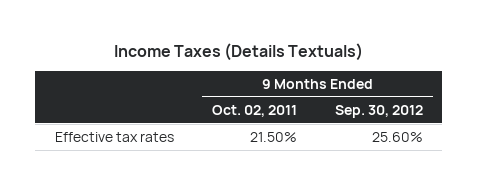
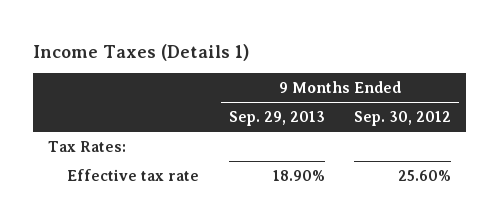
- Income Taxes (Details Textuals)
+ Income Taxes (Details 1)
- | 9 Months Ended Oct. 02, 2011 | 9 Months Ended Sep. 30, 2012
+ | 9 Months Ended Sep. 29, 2013 | 9 Months Ended Sep. 30, 2012
- Effective tax rates | 21.50% | 25.60%
+ Tax Rates:
+ Effective tax rate | 18.90% | 25.60%

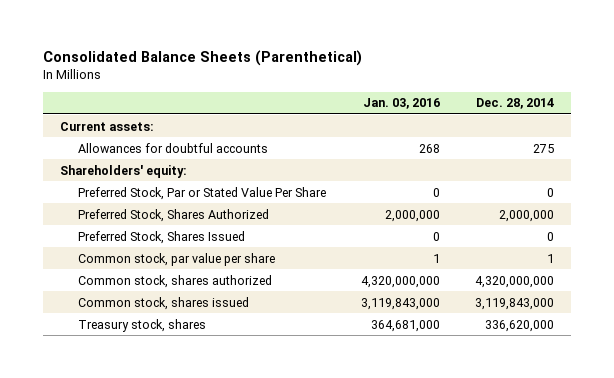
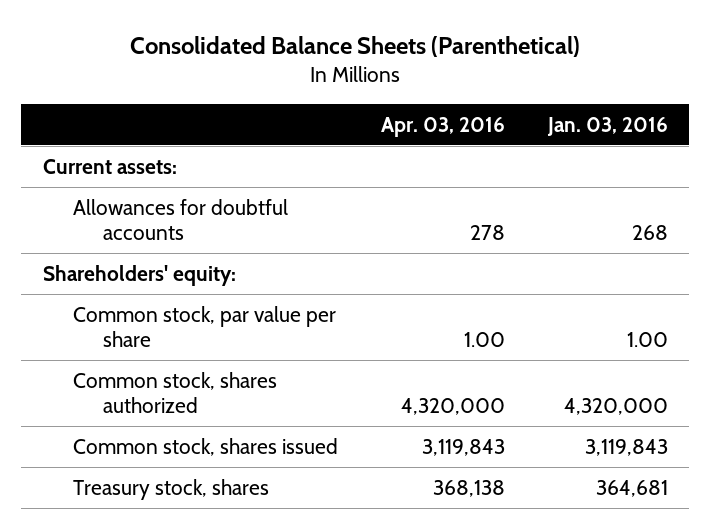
- | Jan. 03, 2016 | Dec. 28, 2014
+ | Apr. 03, 2016 | Jan. 03, 2016
- Preferred Stock, Par or Stated Value Per Share | 0 | 0
- Preferred Stock, Shares Authorized | 2,000,000 | 2,000,000
- Preferred Stock, Shares Issued | 0 | 0
- Common stock, par value per share | 1 | 1
- Common stock, shares authorized | 4,320,000,000 | 4,320,000,000
- Common stock, shares issued | 3,119,843,000 | 3,119,843,000
- Treasury stock, shares | 364,681,000 | 336,620,000
+ Common stock, par value per share | 1.00 | 1.00
+ Common stock, shares authorized | 4,320,000 | 4,320,000
+ Common stock, shares issued | 3,119,843 | 3,119,843
+ Treasury stock, shares | 368,138 | 364,681

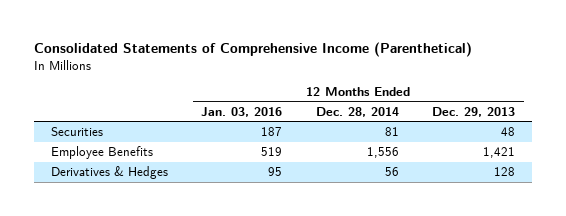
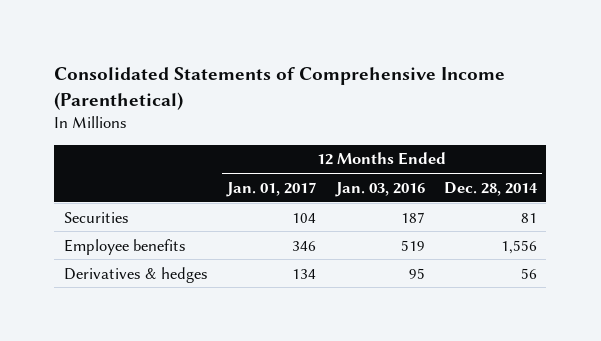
- | 12 Months Ended Jan. 03, 2016 | 12 Months Ended Dec. 28, 2014 | 12 Months Ended Dec. 29, 2013
+ | 12 Months Ended Jan. 01, 2017 | 12 Months Ended Jan. 03, 2016 | 12 Months Ended Dec. 28, 2014
- Employee Benefits | 519 | 1,556 | 1,421
- Derivatives & Hedges | 95 | 56 | 128
+ Employee benefits | 346 | 519 | 1,556
+ Derivatives & hedges | 134 | 95 | 56

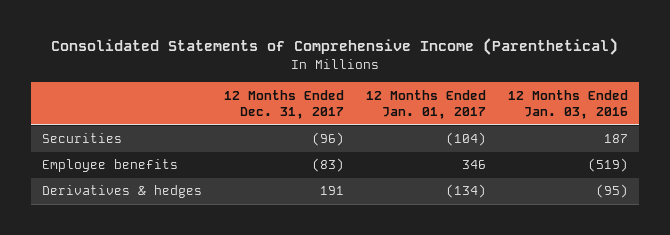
- | 12 Months Ended Jan. 01, 2017 | 12 Months Ended Jan. 03, 2016 | 12 Months Ended Dec. 28, 2014
+ | 12 Months Ended Dec. 31, 2017 | 12 Months Ended Jan. 01, 2017 | 12 Months Ended Jan. 03, 2016
- Securities | 104 | 187 | 81
- Employee benefits | 346 | 519 | 1,556
- Derivatives & hedges | 134 | 95 | 56
+ Securities | (96) | (104) | 187
+ Employee benefits | (83) | 346 | (519)
+ Derivatives & hedges | 191 | (134) | (95)

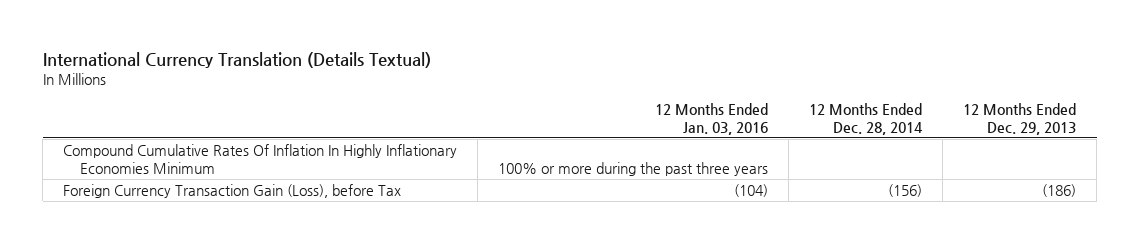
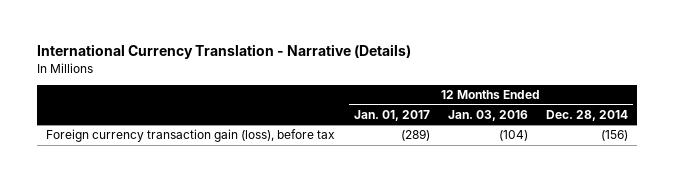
- International Currency Translation (Details Textual)
+ International Currency Translation - Narrative (Details)
- | 12 Months Ended Jan. 03, 2016 | 12 Months Ended Dec. 28, 2014 | 12 Months Ended Dec. 29, 2013
+ | 12 Months Ended Jan. 01, 2017 | 12 Months Ended Jan. 03, 2016 | 12 Months Ended Dec. 28, 2014
- Compound Cumulative Rates Of Inflation In Highly Inflationary Economies Minimum | 100% or more during the past three years | |
- Foreign Currency Transaction Gain (Loss), before Tax | (104) | (156) | (186)
+ Foreign currency transaction gain (loss), before tax | (289) | (104) | (156)

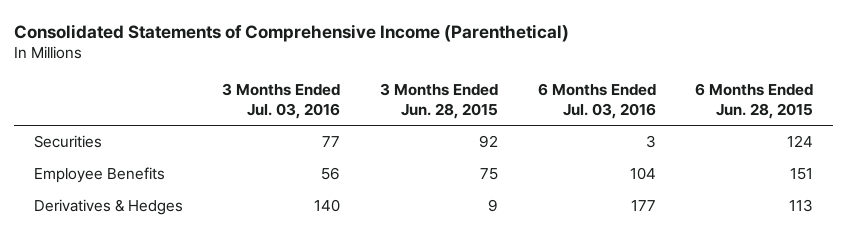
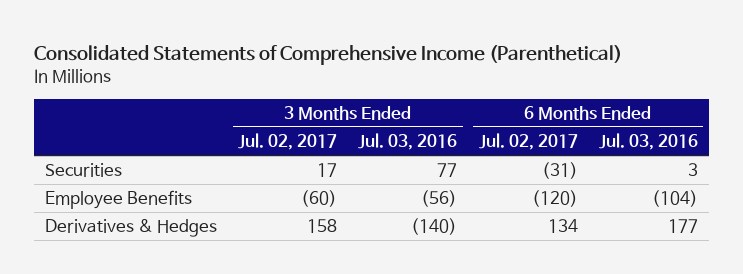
- | 3 Months Ended Jul. 03, 2016 | 3 Months Ended Jun. 28, 2015 | 6 Months Ended Jul. 03, 2016 | 6 Months Ended Jun. 28, 2015
+ | 3 Months Ended Jul. 02, 2017 | 3 Months Ended Jul. 03, 2016 | 6 Months Ended Jul. 02, 2017 | 6 Months Ended Jul. 03, 2016
- Employee Benefits | 56 | 75 | 104 | 151
- Derivatives & Hedges | 140 | 9 | 177 | 113
+ Employee Benefits | (60) | (56) | (120) | (104)
+ Derivatives & Hedges | 158 | (140) | 134 | 177

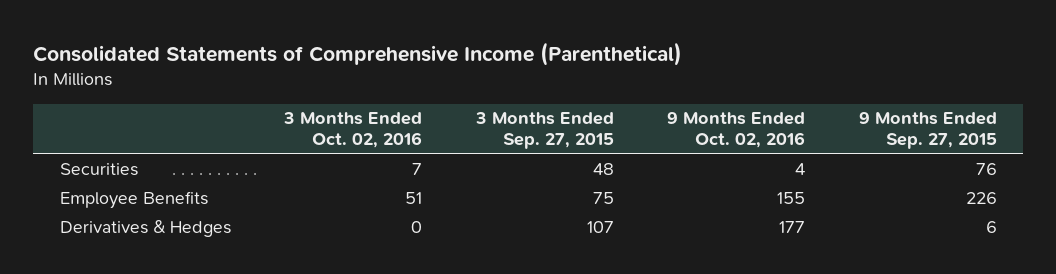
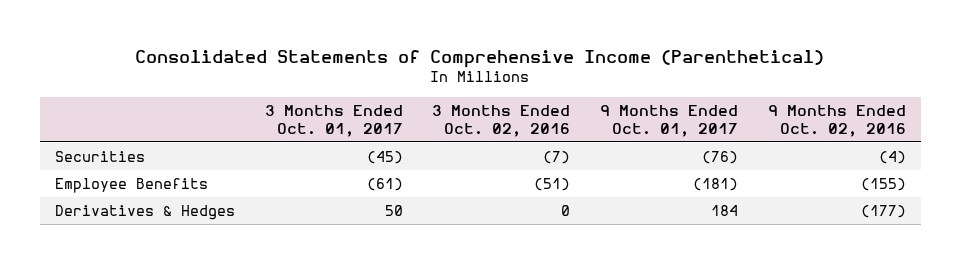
- | 3 Months Ended Oct. 02, 2016 | 3 Months Ended Sep. 27, 2015 | 9 Months Ended Oct. 02, 2016 | 9 Months Ended Sep. 27, 2015
+ | 3 Months Ended Oct. 01, 2017 | 3 Months Ended Oct. 02, 2016 | 9 Months Ended Oct. 01, 2017 | 9 Months Ended Oct. 02, 2016
- Securities | 7 | 48 | 4 | 76
- Employee Benefits | 51 | 75 | 155 | 226
- Derivatives & Hedges | 0 | 107 | 177 | 6
+ Securities | (45) | (7) | (76) | (4)
+ Employee Benefits | (61) | (51) | (181) | (155)
+ Derivatives & Hedges | 50 | 0 | 184 | (177)

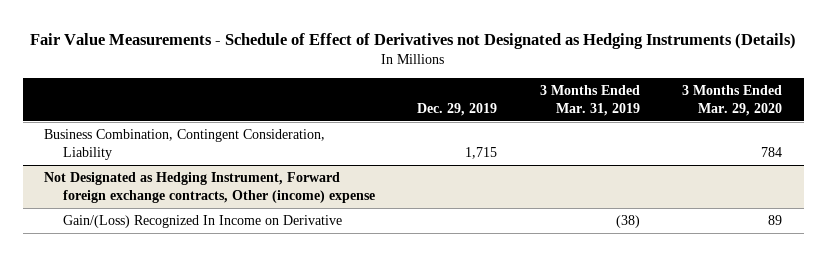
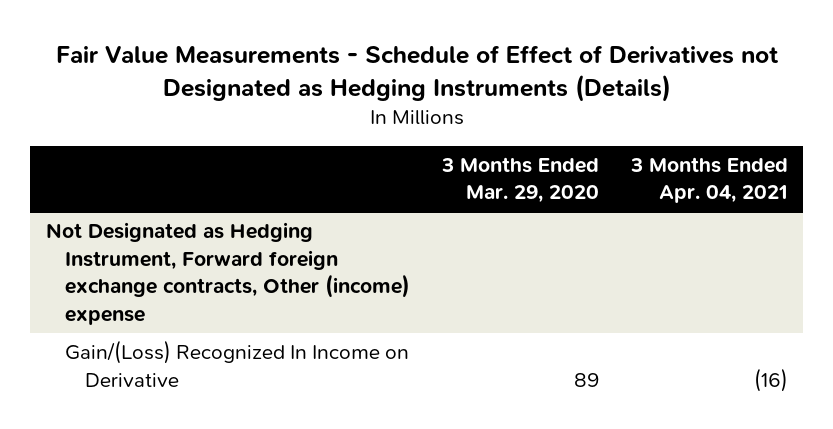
- | Dec. 29, 2019 | 3 Months Ended Mar. 31, 2019 | 3 Months Ended Mar. 29, 2020
+ | 3 Months Ended Mar. 29, 2020 | 3 Months Ended Apr. 04, 2021
- Business Combination, Contingent Consideration, Liability | 1,715 | | 784

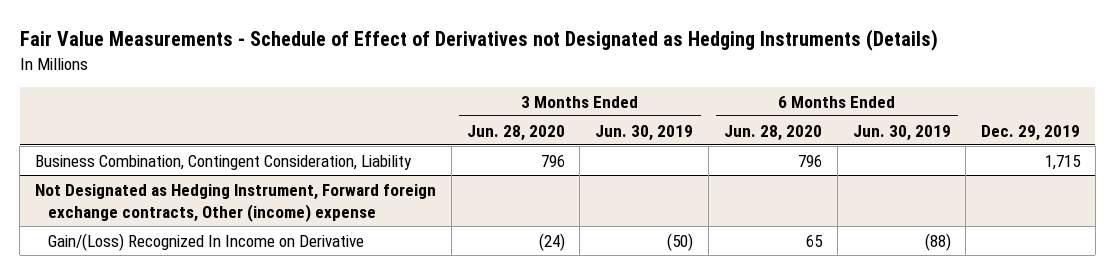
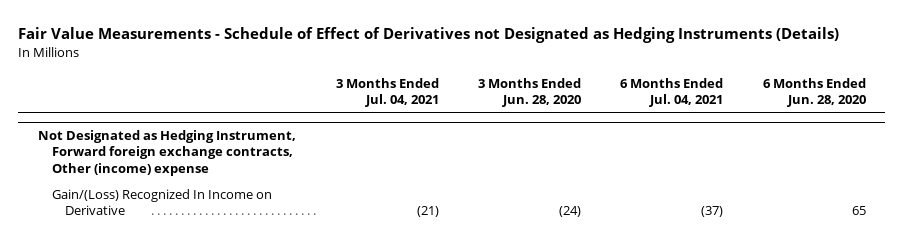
- | 3 Months Ended Jun. 28, 2020 | 3 Months Ended Jun. 30, 2019 | 6 Months Ended Jun. 28, 2020 | 6 Months Ended Jun. 30, 2019 | Dec. 29, 2019
+ | 3 Months Ended Jul. 04, 2021 | 3 Months Ended Jun. 28, 2020 | 6 Months Ended Jul. 04, 2021 | 6 Months Ended Jun. 28, 2020
- Business Combination, Contingent Consideration, Liability | 796 | | 796 | | 1,715

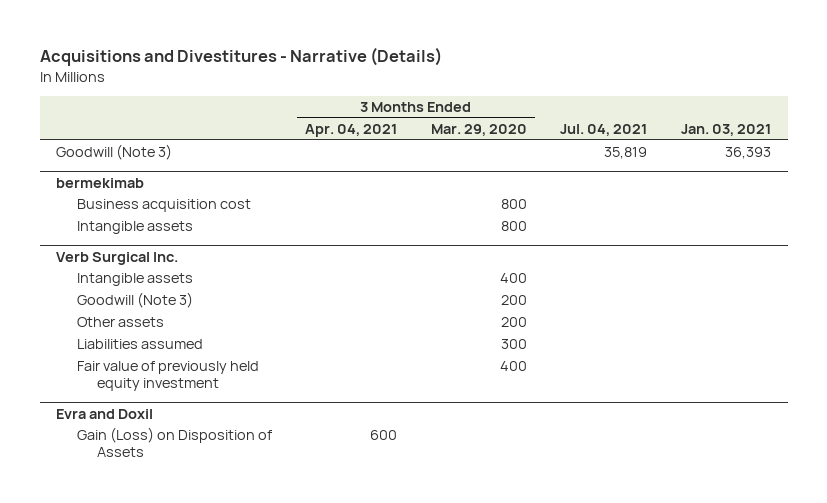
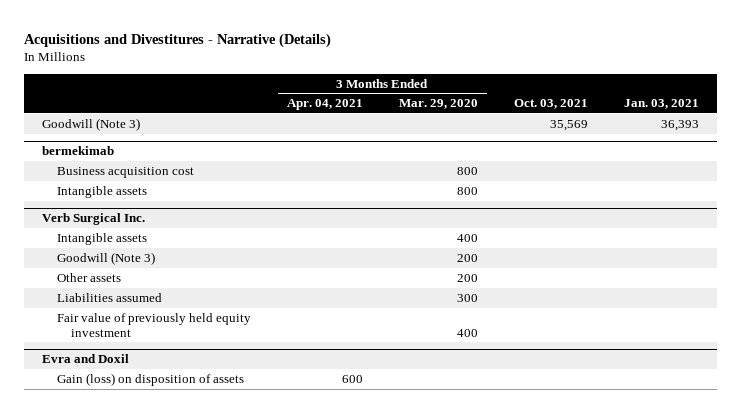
- | 3 Months Ended Apr. 04, 2021 | 3 Months Ended Mar. 29, 2020 | Jul. 04, 2021 | Jan. 03, 2021
+ | 3 Months Ended Apr. 04, 2021 | 3 Months Ended Mar. 29, 2020 | Oct. 03, 2021 | Jan. 03, 2021
@ Evra and Doxil
- Gain (Loss) on Disposition of Assets | 600 | | |
+ Gain (loss) on disposition of assets | 600 | | |

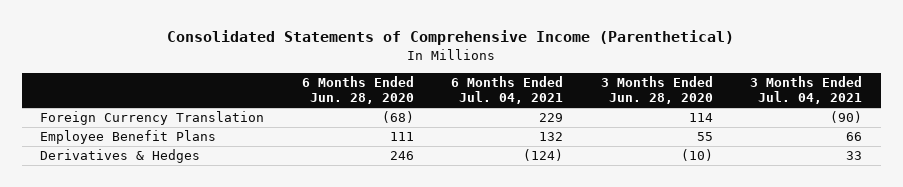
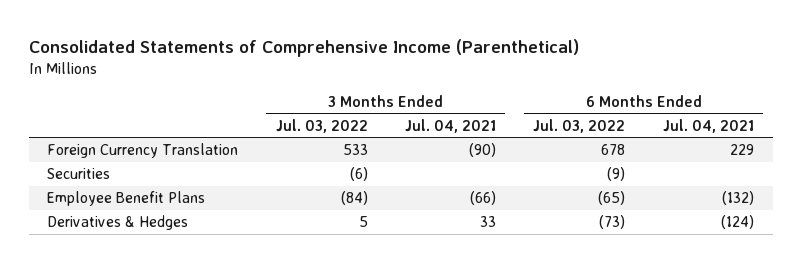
- | 6 Months Ended Jun. 28, 2020 | 6 Months Ended Jul. 04, 2021 | 3 Months Ended Jun. 28, 2020 | 3 Months Ended Jul. 04, 2021
+ | 3 Months Ended Jul. 03, 2022 | 3 Months Ended Jul. 04, 2021 | 6 Months Ended Jul. 03, 2022 | 6 Months Ended Jul. 04, 2021
- Employee Benefit Plans | 111 | 132 | 55 | 66
+ Securities | (6) | | (9) |
+ Employee Benefit Plans | (84) | (66) | (65) | (132)

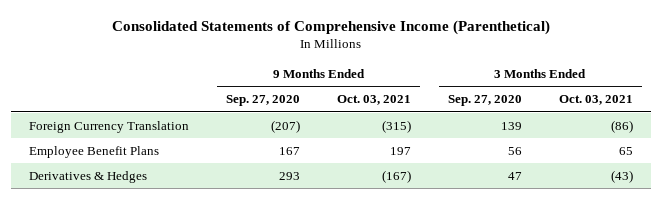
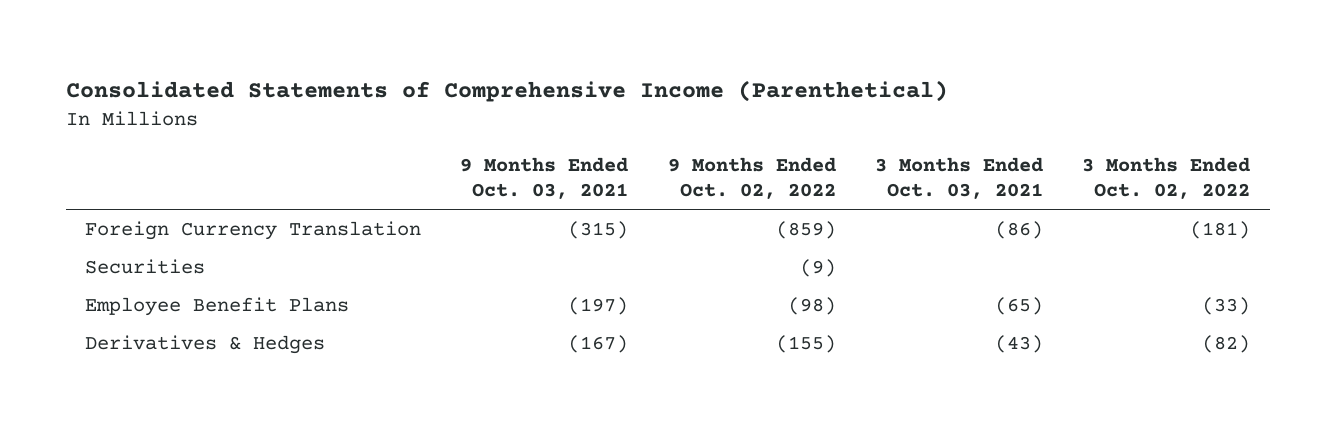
- | 9 Months Ended Sep. 27, 2020 | 9 Months Ended Oct. 03, 2021 | 3 Months Ended Sep. 27, 2020 | 3 Months Ended Oct. 03, 2021
+ | 9 Months Ended Oct. 03, 2021 | 9 Months Ended Oct. 02, 2022 | 3 Months Ended Oct. 03, 2021 | 3 Months Ended Oct. 02, 2022
- Employee Benefit Plans | 167 | 197 | 56 | 65
+ Securities | | (9) | |
+ Employee Benefit Plans | (197) | (98) | (65) | (33)

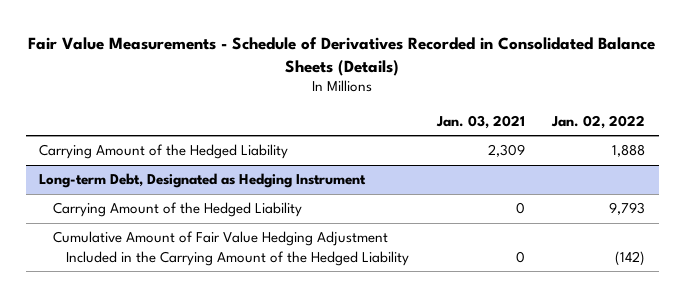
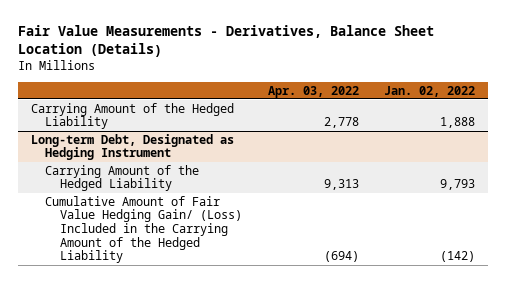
- Fair Value Measurements - Schedule of Derivatives Recorded in Consolidated Balance Sheets (Details)
+ Fair Value Measurements - Derivatives, Balance Sheet Location (Details)
- | Jan. 03, 2021 | Jan. 02, 2022
+ | Apr. 03, 2022 | Jan. 02, 2022
@ Long-term Debt, Designated as Hedging Instrument
- Cumulative Amount of Fair Value Hedging Adjustment Included in the Carrying Amount of the Hedged Liability | 0 | (142)
+ Cumulative Amount of Fair Value Hedging Gain/ (Loss) Included in the Carrying Amount of the Hedged Liability | (694) | (142)

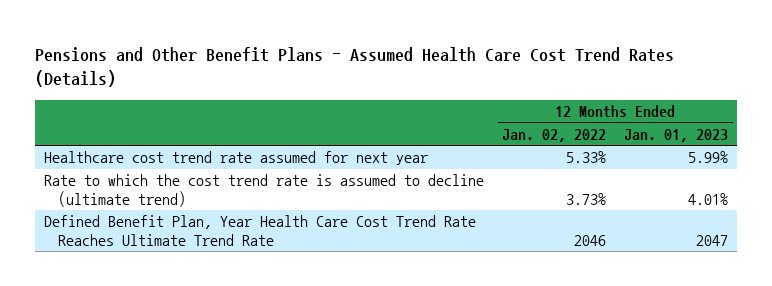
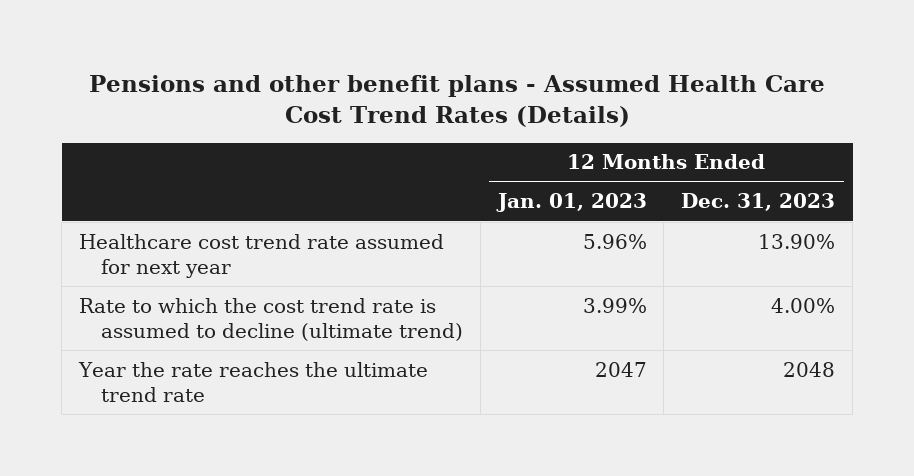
- Pensions and Other Benefit Plans - Assumed Health Care Cost Trend Rates (Details)
+ Pensions and other benefit plans - Assumed Health Care Cost Trend Rates (Details)
- | 12 Months Ended Jan. 02, 2022 | 12 Months Ended Jan. 01, 2023
+ | 12 Months Ended Jan. 01, 2023 | 12 Months Ended Dec. 31, 2023
- Healthcare cost trend rate assumed for next year | 5.33% | 5.99%
- Rate to which the cost trend rate is assumed to decline (ultimate trend) | 3.73% | 4.01%
- Defined Benefit Plan, Year Health Care Cost Trend Rate Reaches Ultimate Trend Rate | 2046 | 2047
+ Healthcare cost trend rate assumed for next year | 5.96% | 13.90%
+ Rate to which the cost trend rate is assumed to decline (ultimate trend) | 3.99% | 4.00%
+ Year the rate reaches the ultimate trend rate | 2047 | 2048

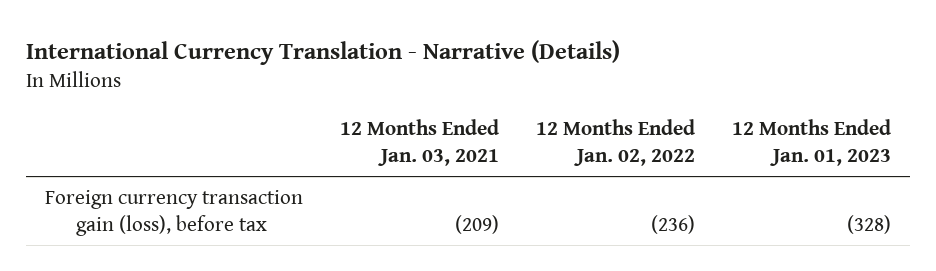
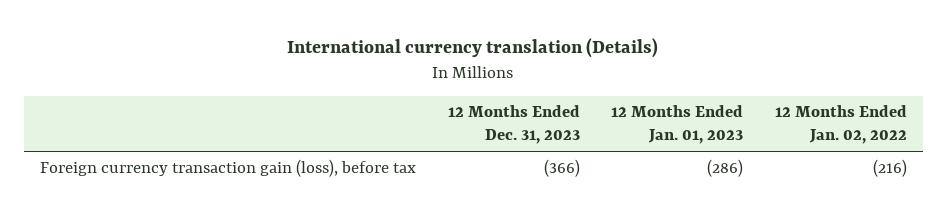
- International Currency Translation - Narrative (Details)
+ International currency translation (Details)
- | 12 Months Ended Jan. 03, 2021 | 12 Months Ended Jan. 02, 2022 | 12 Months Ended Jan. 01, 2023
+ | 12 Months Ended Dec. 31, 2023 | 12 Months Ended Jan. 01, 2023 | 12 Months Ended Jan. 02, 2022
- Foreign currency transaction gain (loss), before tax | (209) | (236) | (328)
+ Foreign currency transaction gain (loss), before tax | (366) | (286) | (216)

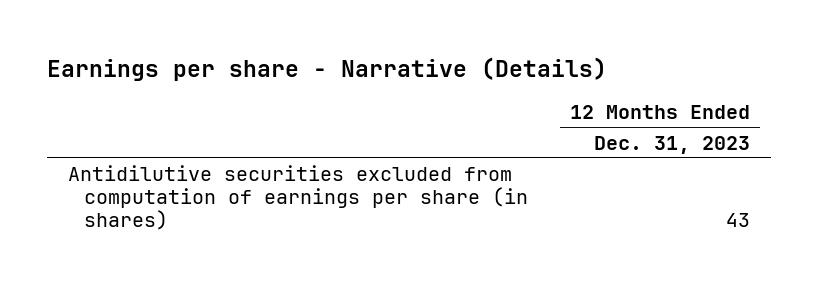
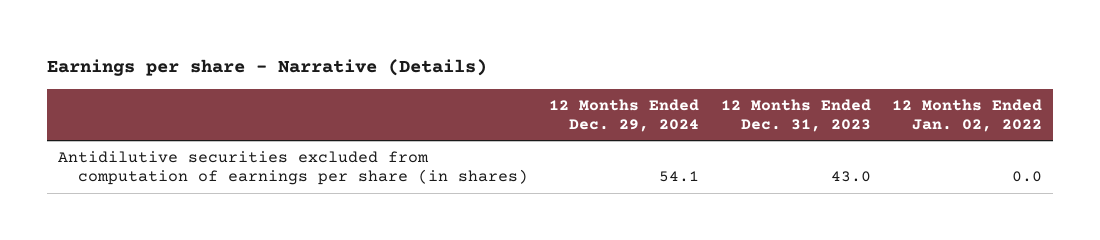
- | 12 Months Ended Dec. 31, 2023
+ | 12 Months Ended Dec. 29, 2024 | 12 Months Ended Dec. 31, 2023 | 12 Months Ended Jan. 02, 2022
- Antidilutive securities excluded from computation of earnings per share (in shares) | 43
+ Antidilutive securities excluded from computation of earnings per share (in shares) | 54.1 | 43.0 | 0.0

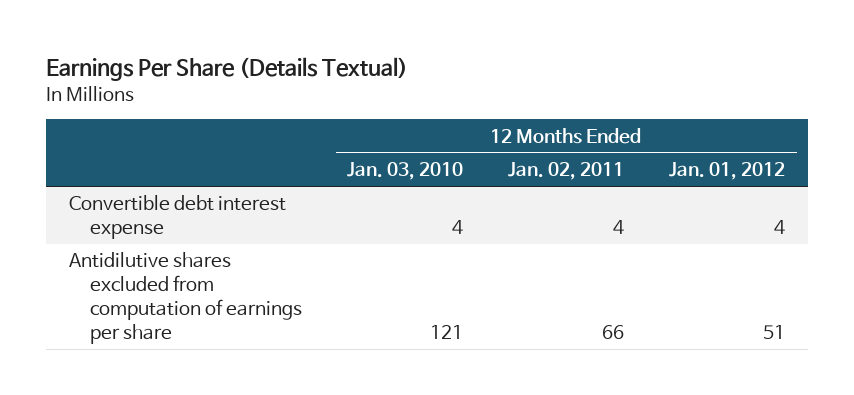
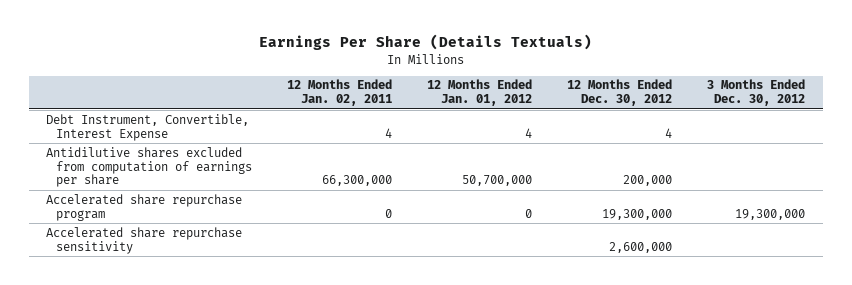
- Earnings Per Share (Details Textual)
+ Earnings Per Share (Details Textuals)
- | 12 Months Ended Jan. 03, 2010 | 12 Months Ended Jan. 02, 2011 | 12 Months Ended Jan. 01, 2012
+ | 12 Months Ended Jan. 02, 2011 | 12 Months Ended Jan. 01, 2012 | 12 Months Ended Dec. 30, 2012 | 3 Months Ended Dec. 30, 2012
- Convertible debt interest expense | 4 | 4 | 4
- Antidilutive shares excluded from computation of earnings per share | 121 | 66 | 51
+ Debt Instrument, Convertible, Interest Expense | 4 | 4 | 4 |
+ Antidilutive shares excluded from computation of earnings per share | 66,300,000 | 50,700,000 | 200,000 |
+ Accelerated share repurchase program | 0 | 0 | 19,300,000 | 19,300,000
+ Accelerated share repurchase sensitivity | | | 2,600,000 |

